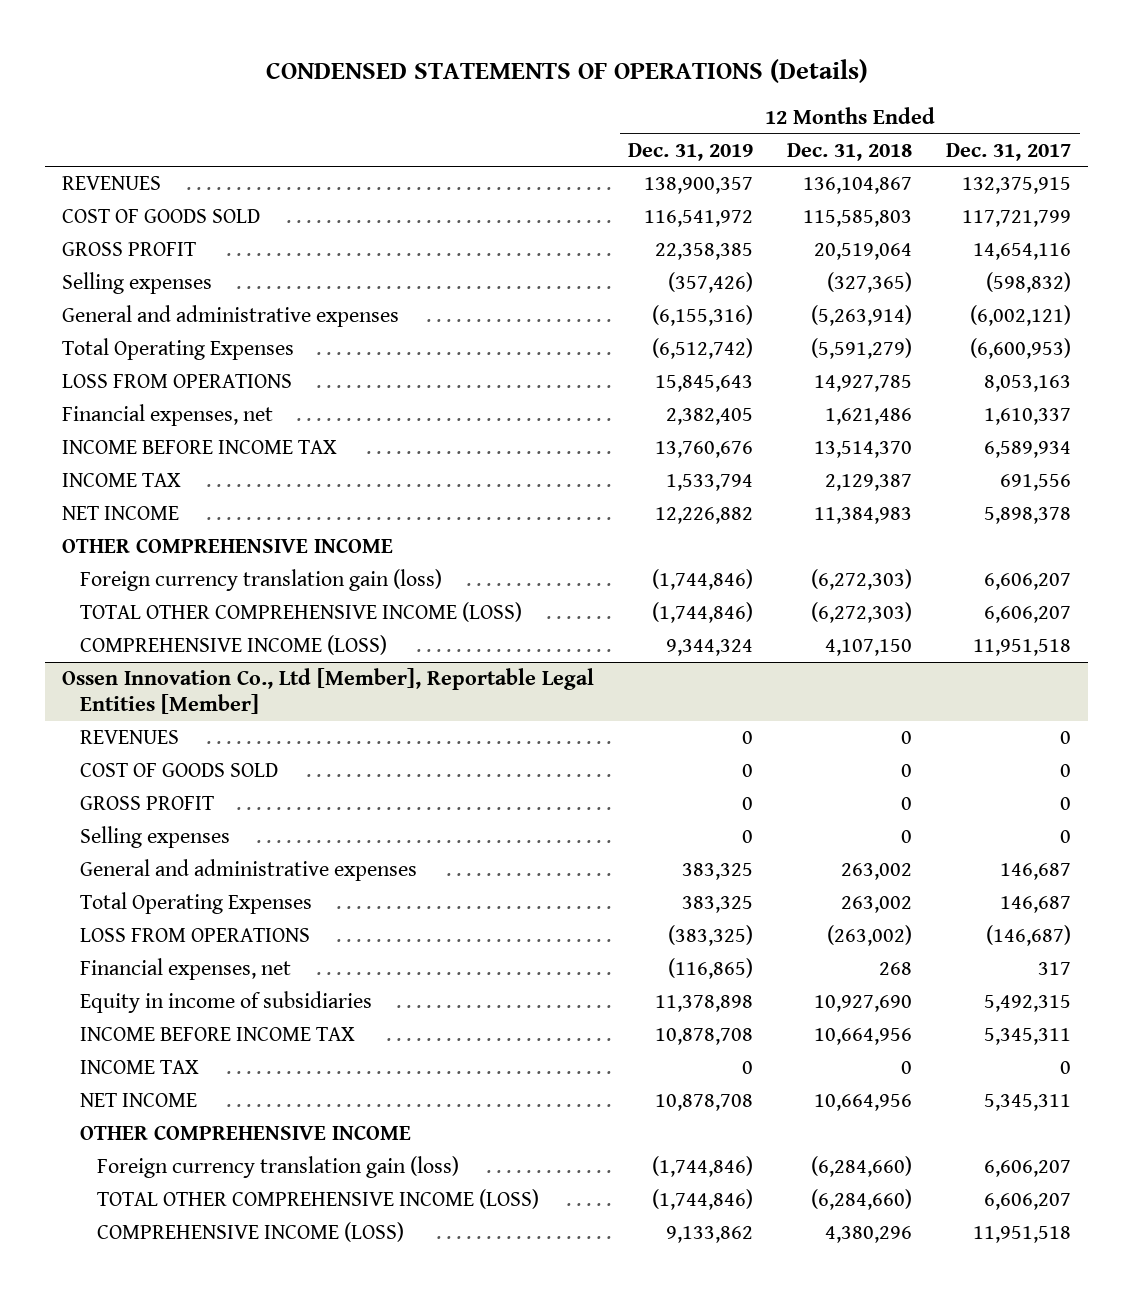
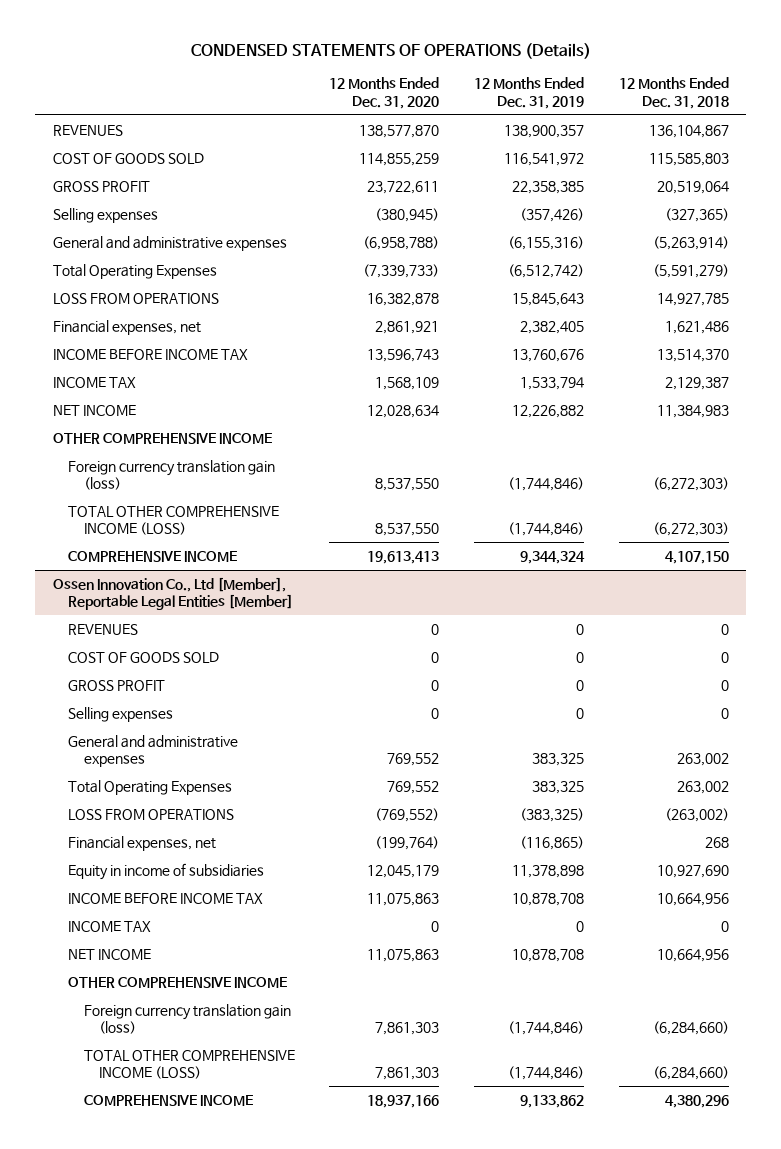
- | 12 Months Ended Dec. 31, 2019 | 12 Months Ended Dec. 31, 2018 | 12 Months Ended Dec. 31, 2017
+ | 12 Months Ended Dec. 31, 2020 | 12 Months Ended Dec. 31, 2019 | 12 Months Ended Dec. 31, 2018
- COMPREHENSIVE INCOME (LOSS) | 9,344,324 | 4,107,150 | 11,951,518
+ COMPREHENSIVE INCOME | 19,613,413 | 9,344,324 | 4,107,150
@ Ossen Innovation Co., Ltd [Member], Reportable Legal Entities [Member]
- COMPREHENSIVE INCOME (LOSS) | 9,133,862 | 4,380,296 | 11,951,518
+ COMPREHENSIVE INCOME | 18,937,166 | 9,133,862 | 4,380,296

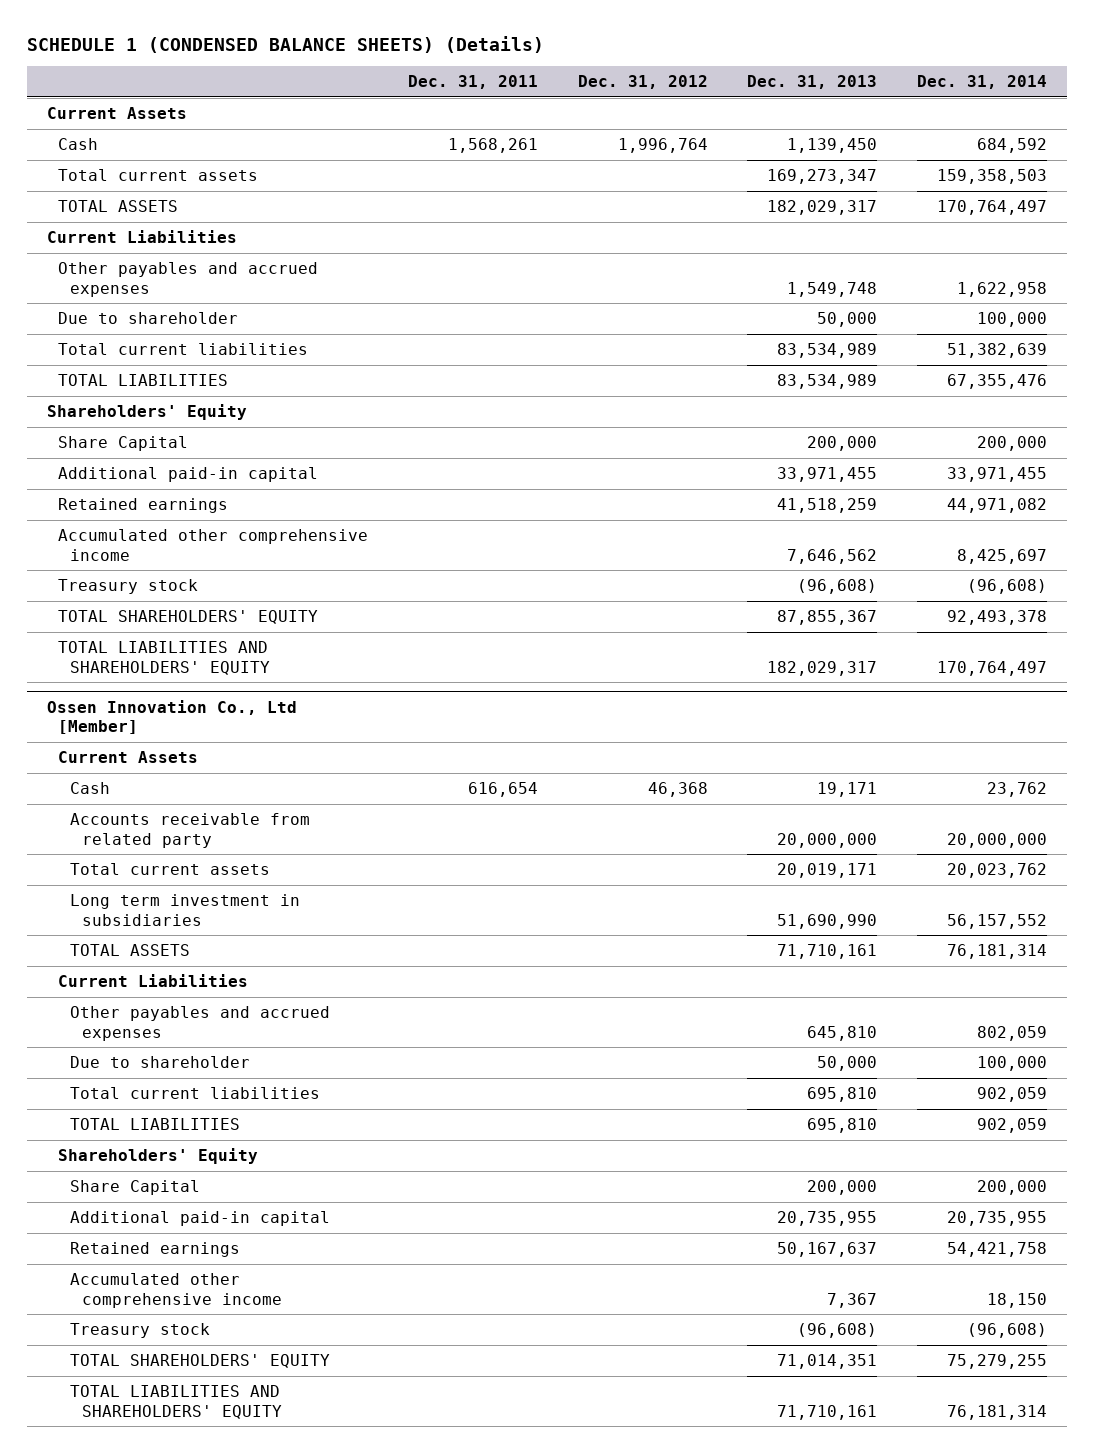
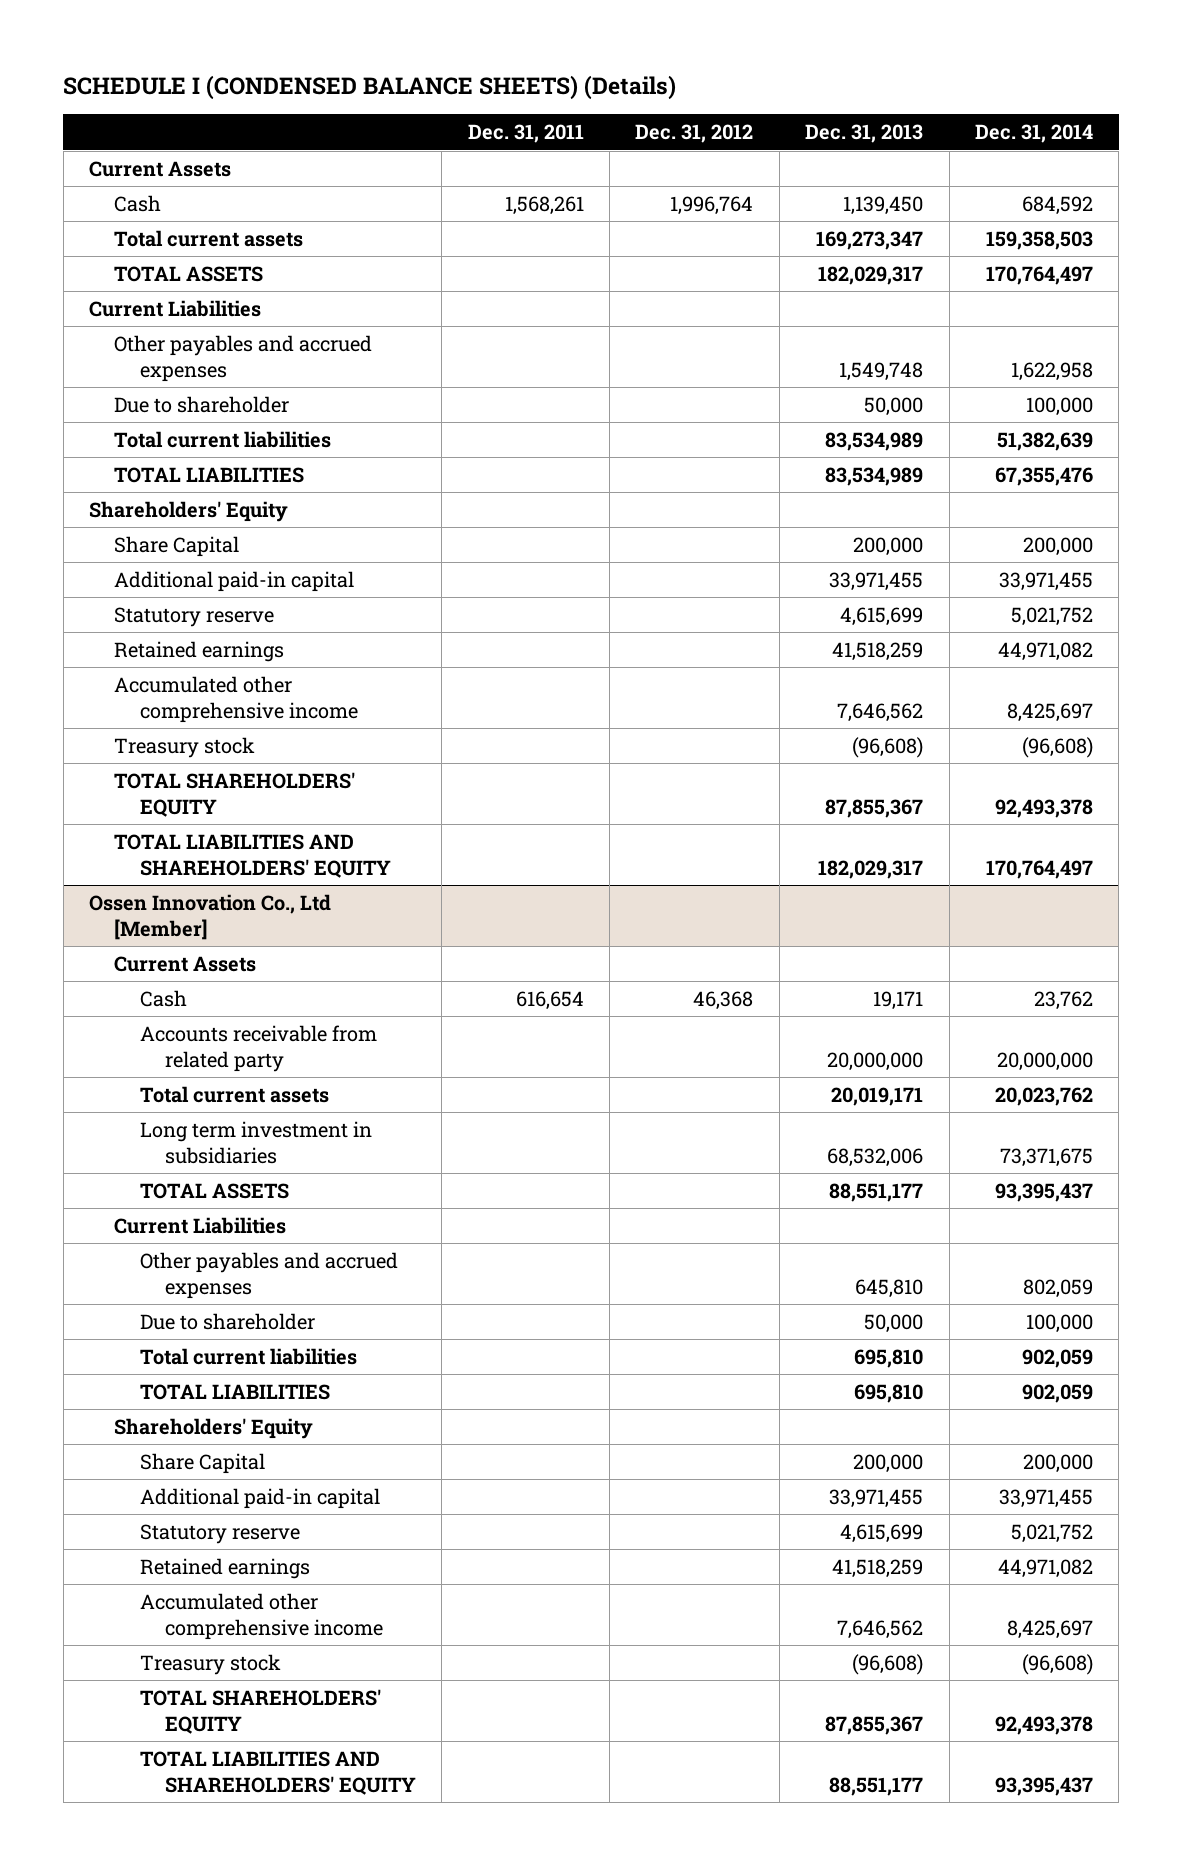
- SCHEDULE 1 (CONDENSED BALANCE SHEETS) (Details)
+ SCHEDULE I (CONDENSED BALANCE SHEETS) (Details)
+ Statutory reserve | | | 4,615,699 | 5,021,752
@ Ossen Innovation Co., Ltd [Member]
- Long term investment in subsidiaries | | | 51,690,990 | 56,157,552
- TOTAL ASSETS | | | 71,710,161 | 76,181,314
+ Long term investment in subsidiaries | | | 68,532,006 | 73,371,675
+ TOTAL ASSETS | | | 88,551,177 | 93,395,437
- Additional paid-in capital | | | 20,735,955 | 20,735,955
- Retained earnings | | | 50,167,637 | 54,421,758
- Accumulated other comprehensive income | | | 7,367 | 18,150
+ Additional paid-in capital | | | 33,971,455 | 33,971,455
+ Statutory reserve | | | 4,615,699 | 5,021,752
+ Retained earnings | | | 41,518,259 | 44,971,082
+ Accumulated other comprehensive income | | | 7,646,562 | 8,425,697
- TOTAL SHAREHOLDERS' EQUITY | | | 71,014,351 | 75,279,255
- TOTAL LIABILITIES AND SHAREHOLDERS' EQUITY | | | 71,710,161 | 76,181,314
+ TOTAL SHAREHOLDERS' EQUITY | | | 87,855,367 | 92,493,378
+ TOTAL LIABILITIES AND SHAREHOLDERS' EQUITY | | | 88,551,177 | 93,395,437

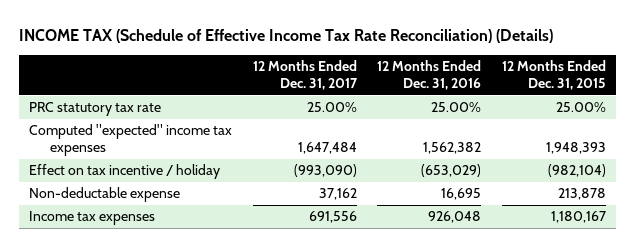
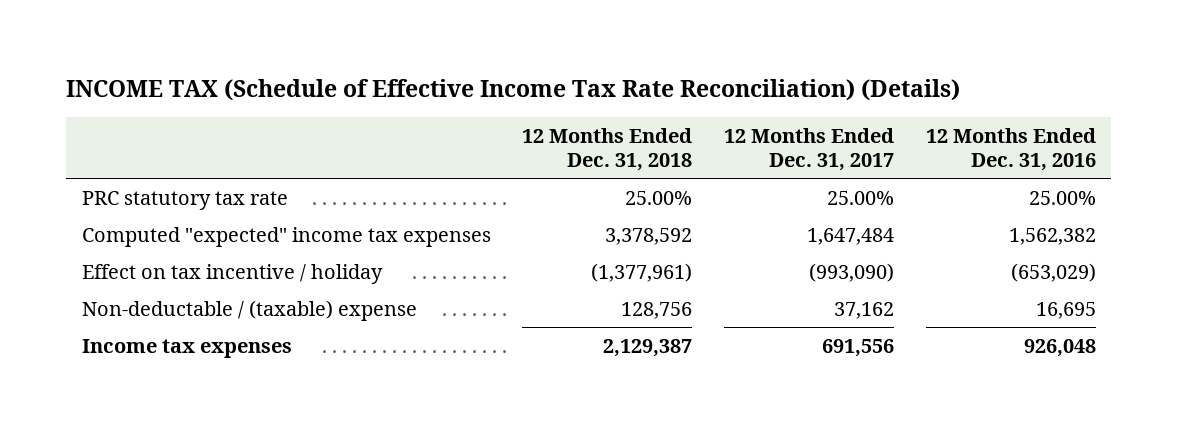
- | 12 Months Ended Dec. 31, 2017 | 12 Months Ended Dec. 31, 2016 | 12 Months Ended Dec. 31, 2015
+ | 12 Months Ended Dec. 31, 2018 | 12 Months Ended Dec. 31, 2017 | 12 Months Ended Dec. 31, 2016
- Non-deductable expense | 37,162 | 16,695 | 213,878
+ Non-deductable / (taxable) expense | 128,756 | 37,162 | 16,695

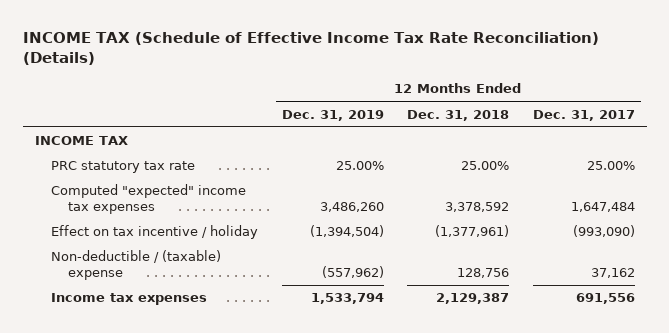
- | 12 Months Ended Dec. 31, 2018 | 12 Months Ended Dec. 31, 2017 | 12 Months Ended Dec. 31, 2016
+ | 12 Months Ended Dec. 31, 2019 | 12 Months Ended Dec. 31, 2018 | 12 Months Ended Dec. 31, 2017
+ INCOME TAX
- Non-deductable / (taxable) expense | 128,756 | 37,162 | 16,695
+ Non-deductible / (taxable) expense | (557,962) | 128,756 | 37,162

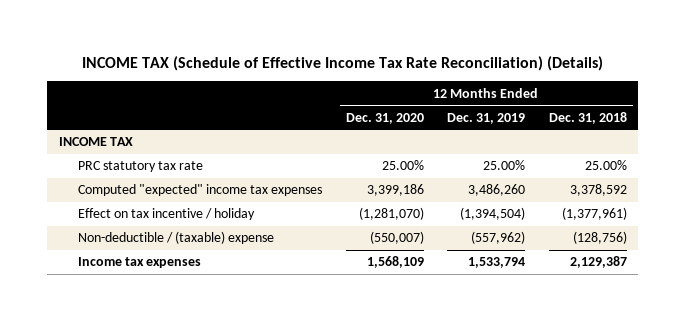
- | 12 Months Ended Dec. 31, 2019 | 12 Months Ended Dec. 31, 2018 | 12 Months Ended Dec. 31, 2017
+ | 12 Months Ended Dec. 31, 2020 | 12 Months Ended Dec. 31, 2019 | 12 Months Ended Dec. 31, 2018
- Non-deductible / (taxable) expense | (557,962) | 128,756 | 37,162
+ Non-deductible / (taxable) expense | (550,007) | (557,962) | (128,756)

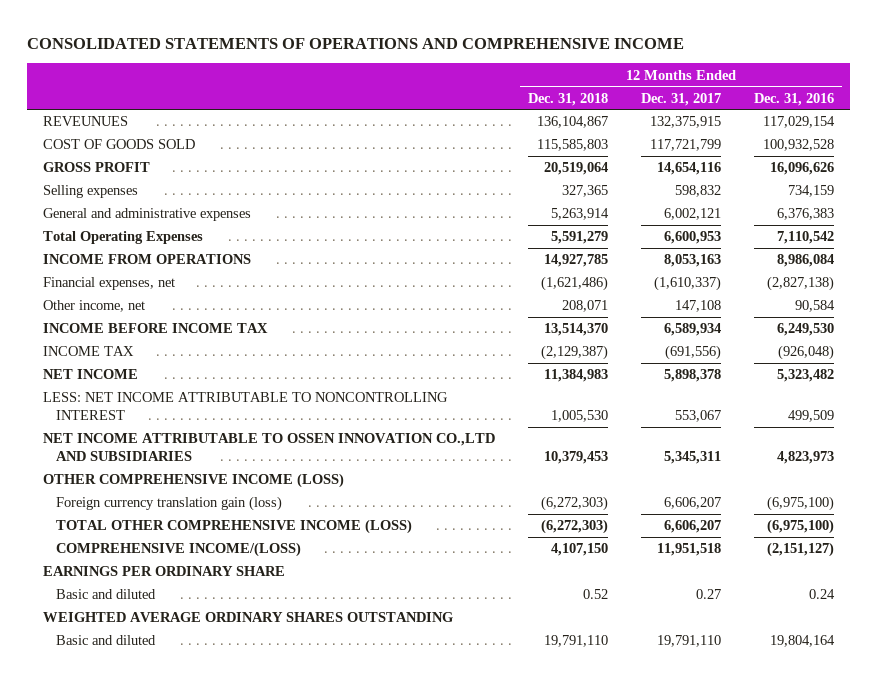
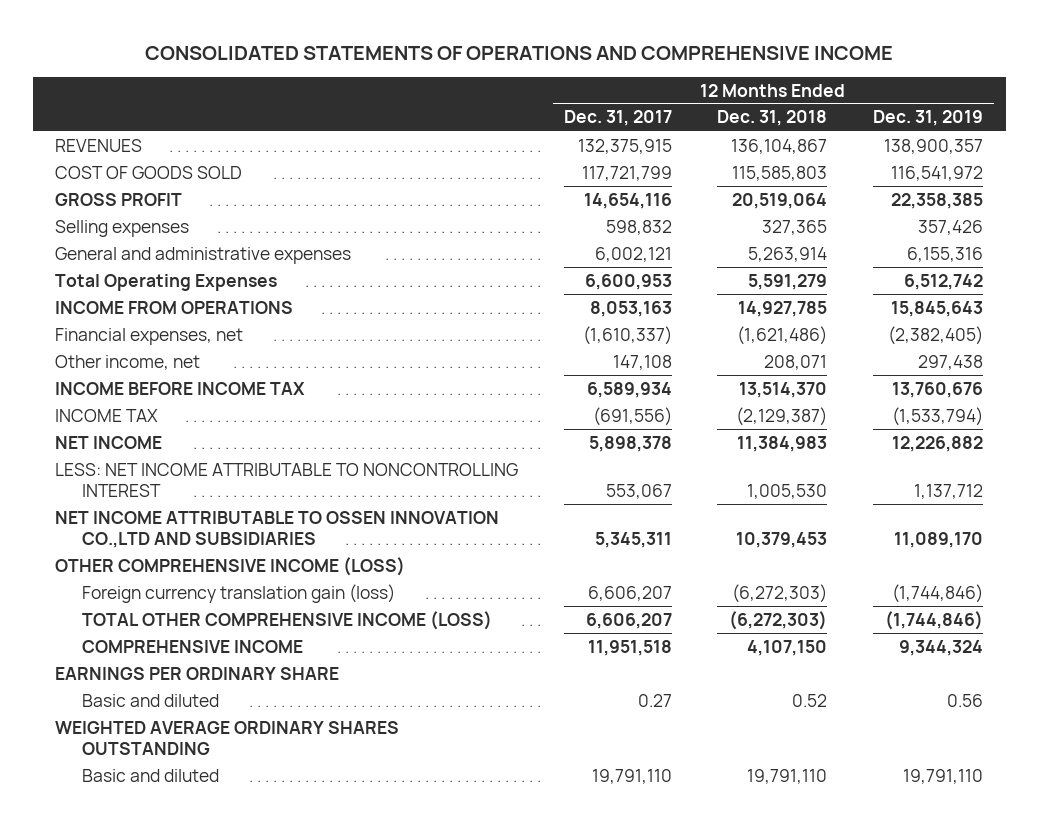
- | 12 Months Ended Dec. 31, 2018 | 12 Months Ended Dec. 31, 2017 | 12 Months Ended Dec. 31, 2016
+ | 12 Months Ended Dec. 31, 2017 | 12 Months Ended Dec. 31, 2018 | 12 Months Ended Dec. 31, 2019
- REVEUNUES | 136,104,867 | 132,375,915 | 117,029,154
+ REVENUES | 132,375,915 | 136,104,867 | 138,900,357
- COMPREHENSIVE INCOME/(LOSS) | 4,107,150 | 11,951,518 | (2,151,127)
+ COMPREHENSIVE INCOME | 11,951,518 | 4,107,150 | 9,344,324

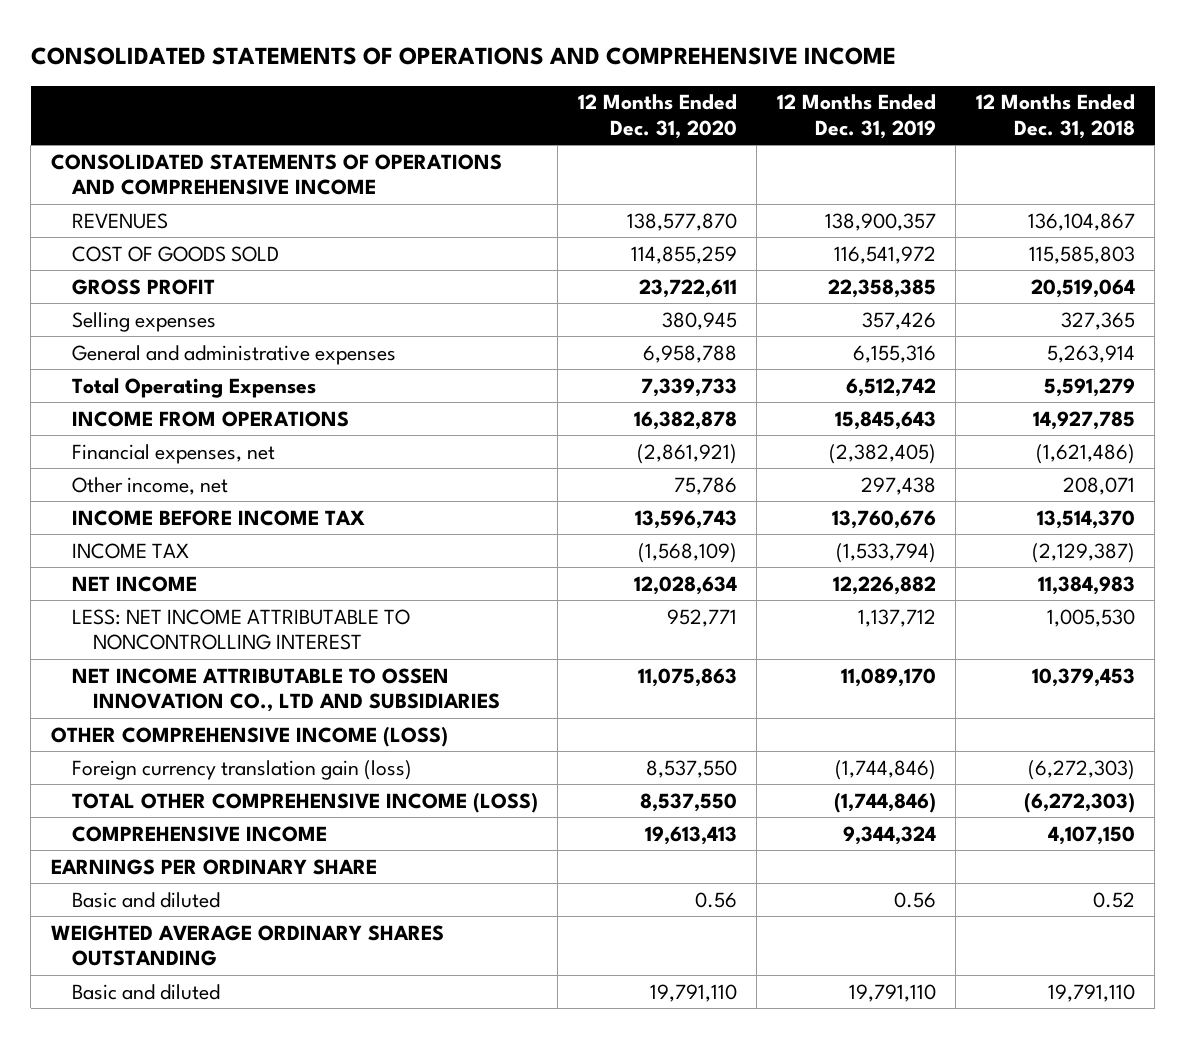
- | 12 Months Ended Dec. 31, 2017 | 12 Months Ended Dec. 31, 2018 | 12 Months Ended Dec. 31, 2019
+ | 12 Months Ended Dec. 31, 2020 | 12 Months Ended Dec. 31, 2019 | 12 Months Ended Dec. 31, 2018
+ CONSOLIDATED STATEMENTS OF OPERATIONS AND COMPREHENSIVE INCOME
- NET INCOME ATTRIBUTABLE TO OSSEN INNOVATION CO.,LTD AND SUBSIDIARIES | 5,345,311 | 10,379,453 | 11,089,170
+ NET INCOME ATTRIBUTABLE TO OSSEN INNOVATION CO., LTD AND SUBSIDIARIES | 11,075,863 | 11,089,170 | 10,379,453

